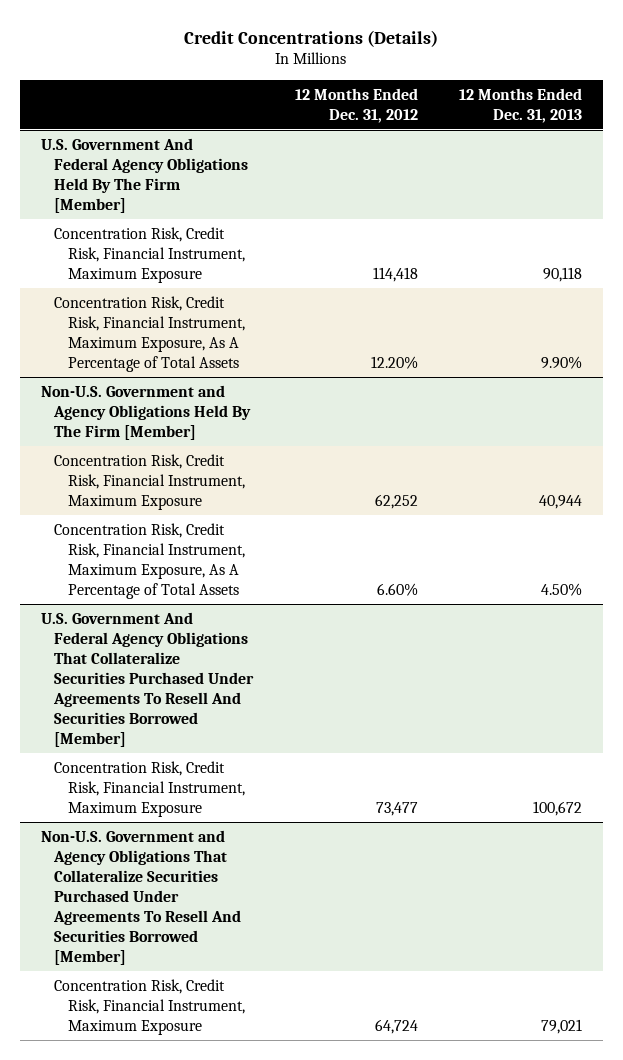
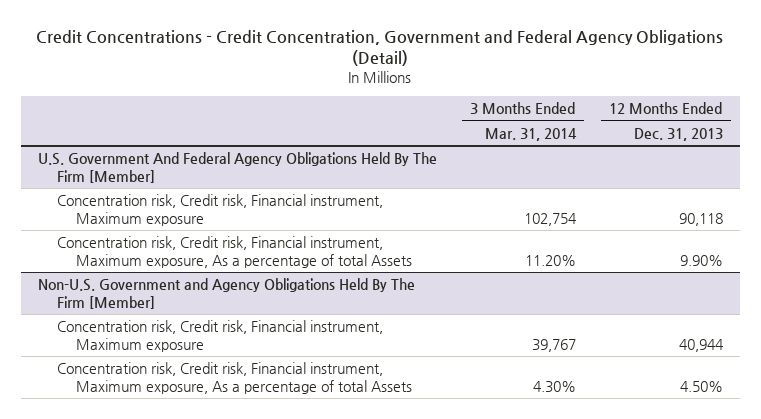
- Credit Concentrations (Details)
+ Credit Concentrations - Credit Concentration, Government and Federal Agency Obligations (Detail)
- | 12 Months Ended Dec. 31, 2012 | 12 Months Ended Dec. 31, 2013
+ | 3 Months Ended Mar. 31, 2014 | 12 Months Ended Dec. 31, 2013
@ U.S. Government And Federal Agency Obligations Held By The Firm [Member]
- Concentration Risk, Credit Risk, Financial Instrument, Maximum Exposure | 114,418 | 90,118
- Concentration Risk, Credit Risk, Financial Instrument, Maximum Exposure, As A Percentage of Total Assets | 12.20% | 9.90%
+ Concentration risk, Credit risk, Financial instrument, Maximum exposure | 102,754 | 90,118
+ Concentration risk, Credit risk, Financial instrument, Maximum exposure, As a percentage of total Assets | 11.20% | 9.90%
@ Non-U.S. Government and Agency Obligations Held By The Firm [Member]
- Concentration Risk, Credit Risk, Financial Instrument, Maximum Exposure | 62,252 | 40,944
- Concentration Risk, Credit Risk, Financial Instrument, Maximum Exposure, As A Percentage of Total Assets | 6.60% | 4.50%
- U.S. Government And Federal Agency Obligations That Collateralize Securities Purchased Under Agreements To Resell And Securities Borrowed [Member]
- Concentration Risk, Credit Risk, Financial Instrument, Maximum Exposure | 73,477 | 100,672
- Non-U.S. Government and Agency Obligations That Collateralize Securities Purchased Under Agreements To Resell And Securities Borrowed [Member]
- Concentration Risk, Credit Risk, Financial Instrument, Maximum Exposure | 64,724 | 79,021
@ Non-U.S. Government and Agency Obligations Held By The Firm [Member]
+ Concentration risk, Credit risk, Financial instrument, Maximum exposure | 39,767 | 40,944
+ Concentration risk, Credit risk, Financial instrument, Maximum exposure, As a percentage of total Assets | 4.30% | 4.50%

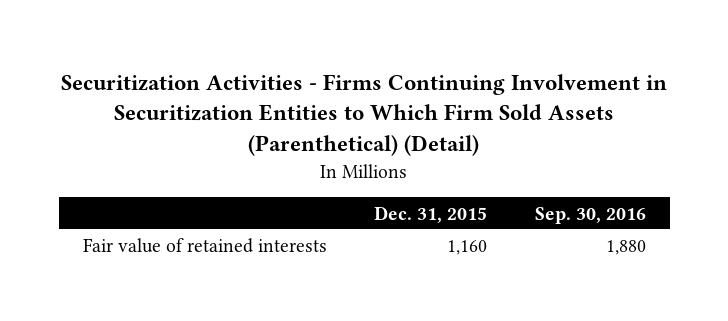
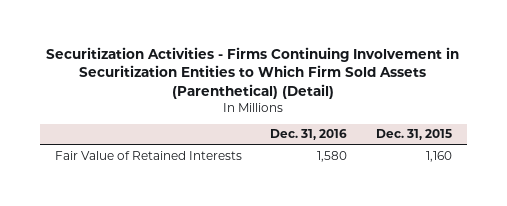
- | Dec. 31, 2015 | Sep. 30, 2016
+ | Dec. 31, 2016 | Dec. 31, 2015
- Fair value of retained interests | 1,160 | 1,880
+ Fair Value of Retained Interests | 1,580 | 1,160

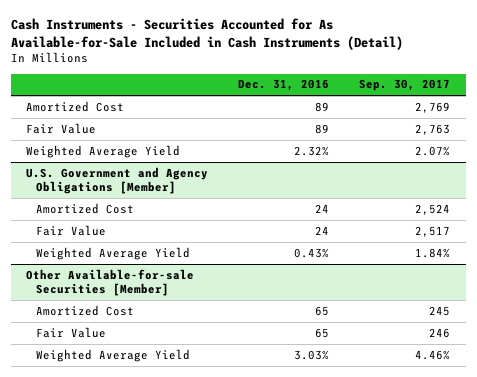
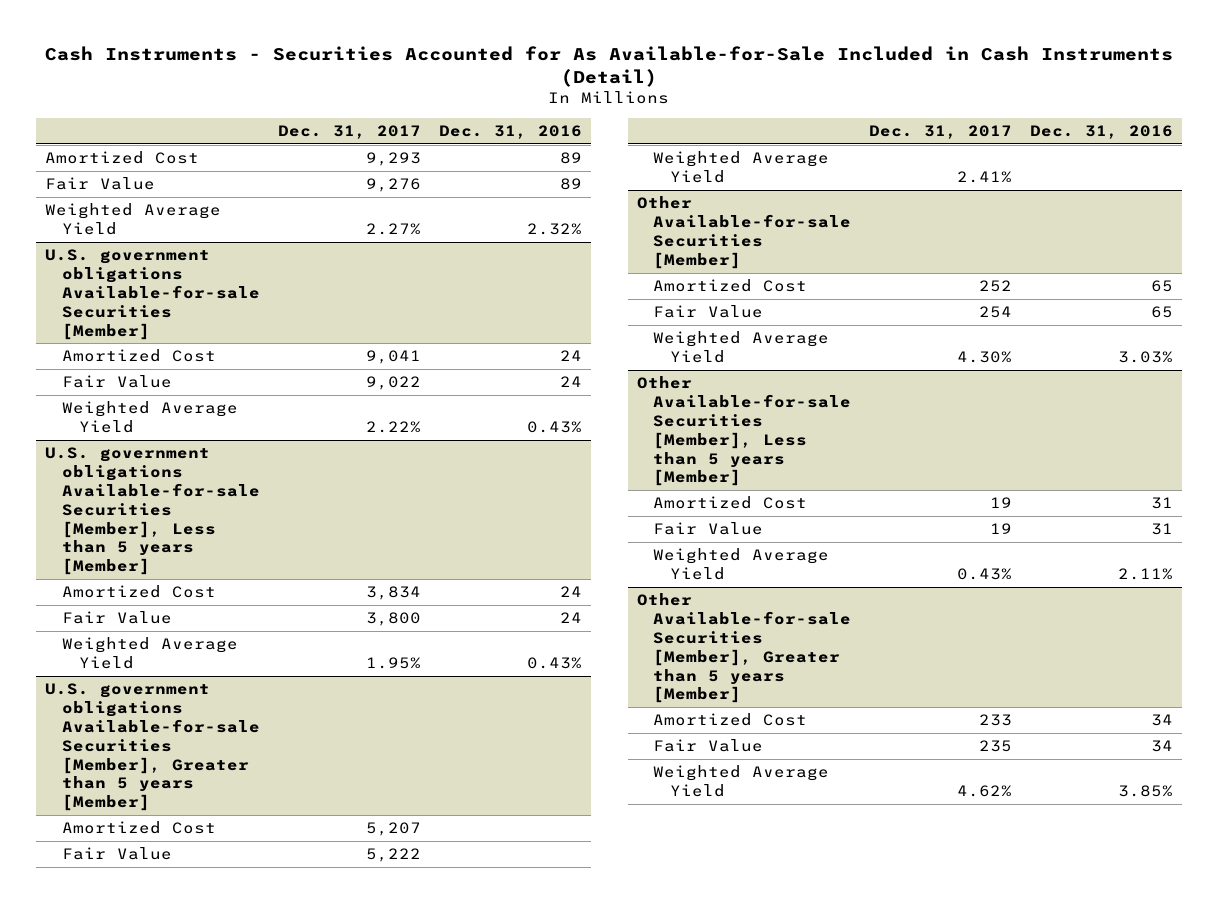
- | Dec. 31, 2016 | Sep. 30, 2017
+ | Dec. 31, 2017 | Dec. 31, 2016
- U.S. Government and Agency Obligations [Member]
+ U.S. government obligations Available-for-sale Securities [Member]
+ U.S. government obligations Available-for-sale Securities [Member], Less than 5 years [Member]
+ Amortized Cost | 3,834 | 24
+ Fair Value | 3,800 | 24
+ Weighted Average Yield | 1.95% | 0.43%
+ U.S. government obligations Available-for-sale Securities [Member], Greater than 5 years [Member]
+ Amortized Cost | 5,207 |
+ Fair Value | 5,222 |
+ Weighted Average Yield | 2.41% |
+ Other Available-for-sale Securities [Member], Less than 5 years [Member]
+ Amortized Cost | 19 | 31
+ Fair Value | 19 | 31
+ Weighted Average Yield | 0.43% | 2.11%
+ Other Available-for-sale Securities [Member], Greater than 5 years [Member]
+ Amortized Cost | 233 | 34
+ Fair Value | 235 | 34
+ Weighted Average Yield | 4.62% | 3.85%

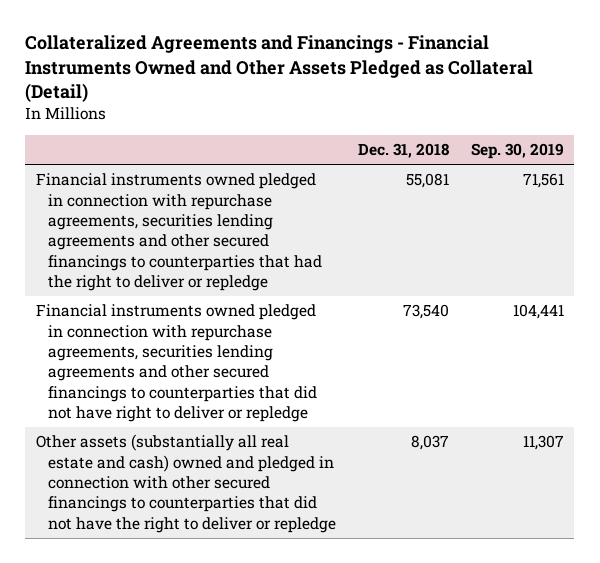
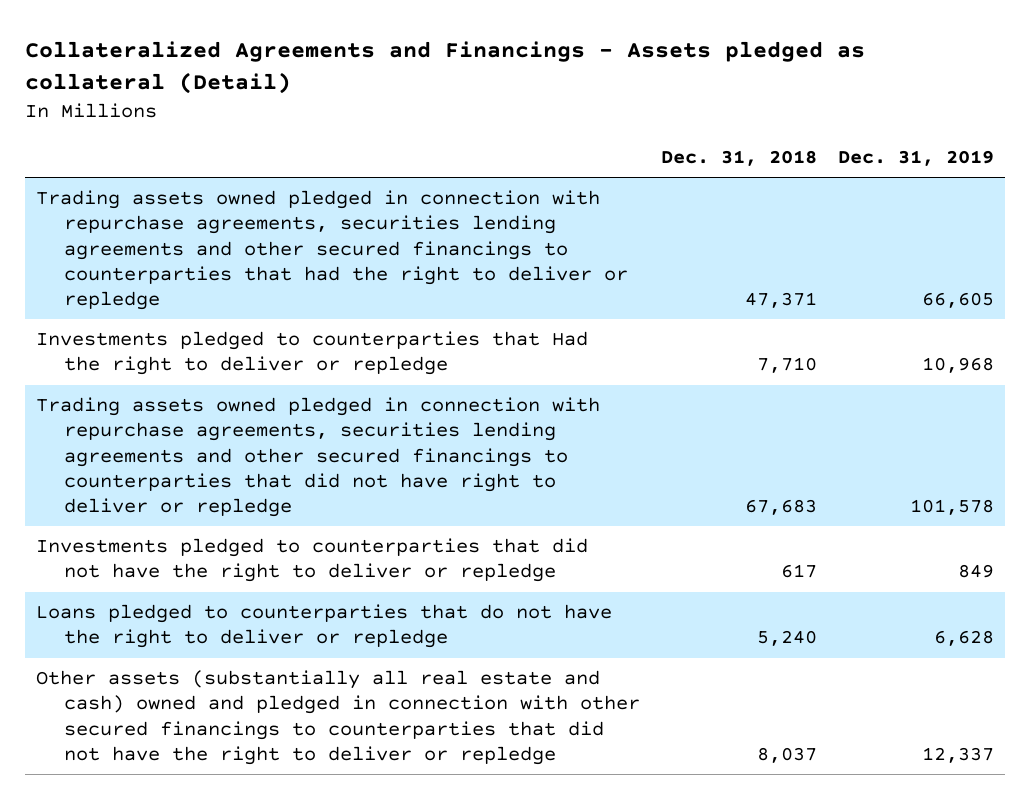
- Collateralized Agreements and Financings - Financial Instruments Owned and Other Assets Pledged as Collateral (Detail)
+ Collateralized Agreements and Financings - Assets pledged as collateral (Detail)
- | Dec. 31, 2018 | Sep. 30, 2019
+ | Dec. 31, 2018 | Dec. 31, 2019
- Financial instruments owned pledged in connection with repurchase agreements, securities lending agreements and other secured financings to counterparties that had the right to deliver or repledge | 55,081 | 71,561
- Financial instruments owned pledged in connection with repurchase agreements, securities lending agreements and other secured financings to counterparties that did not have right to deliver or repledge | 73,540 | 104,441
+ Trading assets owned pledged in connection with repurchase agreements, securities lending agreements and other secured financings to counterparties that had the right to deliver or repledge | 47,371 | 66,605
+ Investments pledged to counterparties that Had the right to deliver or repledge | 7,710 | 10,968
+ Trading assets owned pledged in connection with repurchase agreements, securities lending agreements and other secured financings to counterparties that did not have right to deliver or repledge | 67,683 | 101,578
+ Investments pledged to counterparties that did not have the right to deliver or repledge | 617 | 849
+ Loans pledged to counterparties that do not have the right to deliver or repledge | 5,240 | 6,628

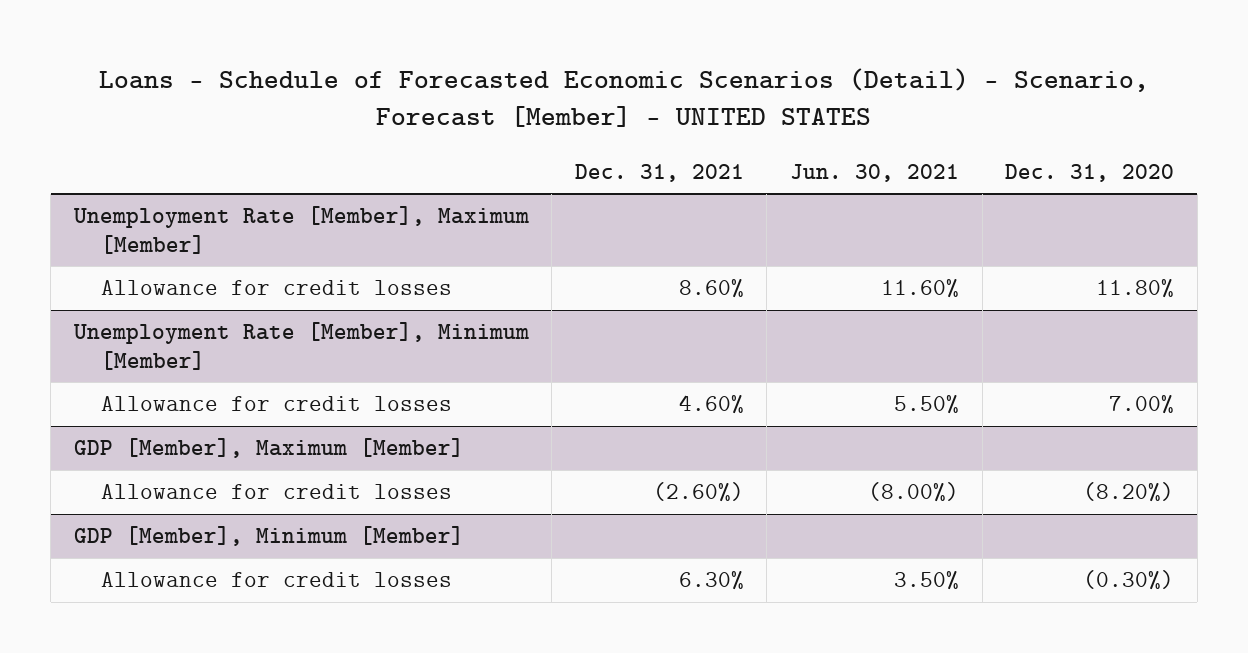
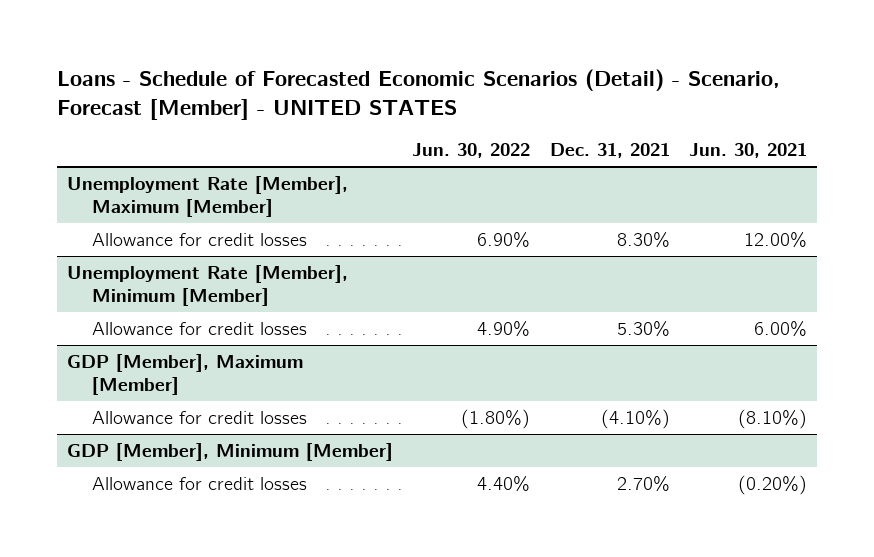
- | Dec. 31, 2021 | Jun. 30, 2021 | Dec. 31, 2020
+ | Jun. 30, 2022 | Dec. 31, 2021 | Jun. 30, 2021
@ Unemployment Rate [Member], Maximum [Member]
- Allowance for credit losses | 8.60% | 11.60% | 11.80%
+ Allowance for credit losses | 6.90% | 8.30% | 12.00%
@ Unemployment Rate [Member], Minimum [Member]
- Allowance for credit losses | 4.60% | 5.50% | 7.00%
+ Allowance for credit losses | 4.90% | 5.30% | 6.00%
@ GDP [Member], Maximum [Member]
- Allowance for credit losses | (2.60%) | (8.00%) | (8.20%)
+ Allowance for credit losses | (1.80%) | (4.10%) | (8.10%)
@ GDP [Member], Minimum [Member]
- Allowance for credit losses | 6.30% | 3.50% | (0.30%)
+ Allowance for credit losses | 4.40% | 2.70% | (0.20%)

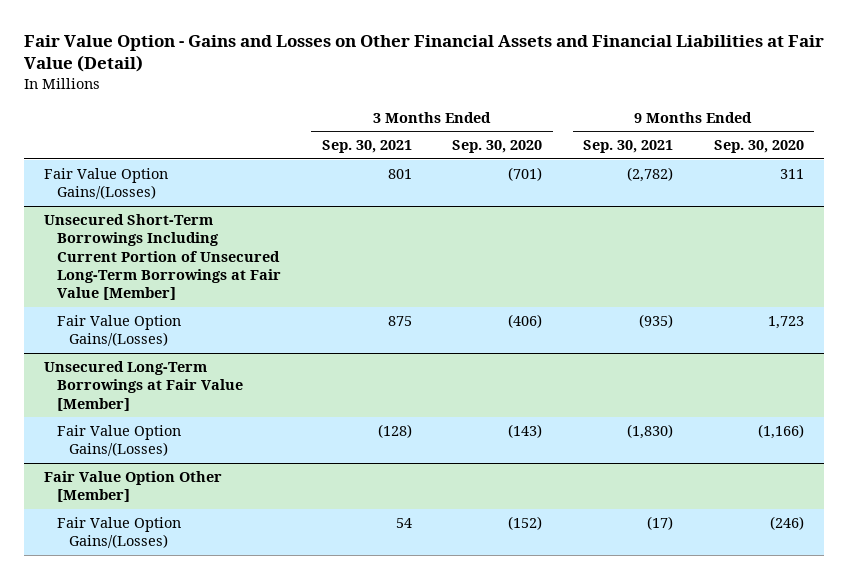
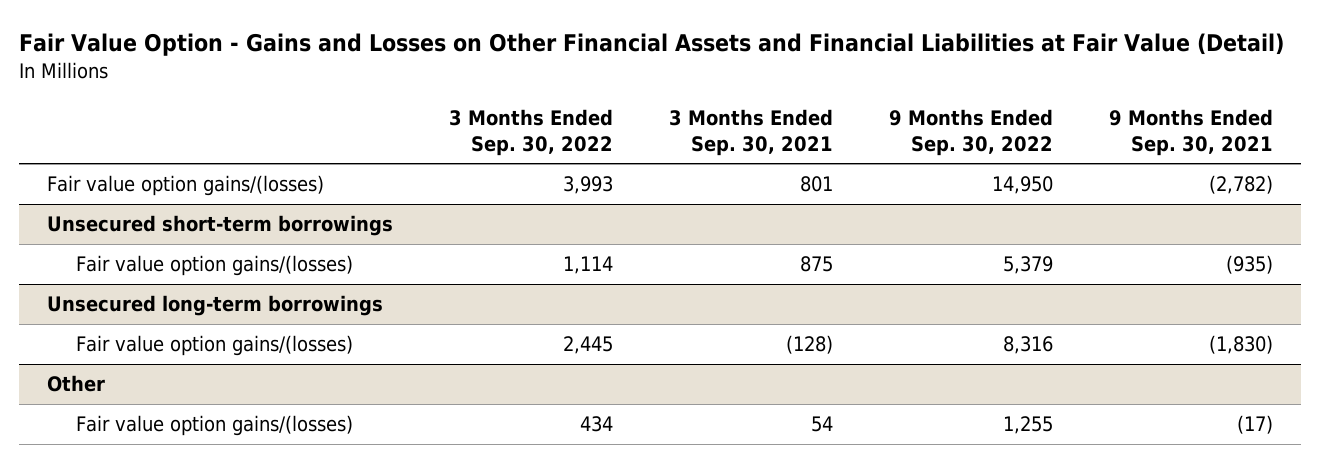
- | 3 Months Ended Sep. 30, 2021 | 3 Months Ended Sep. 30, 2020 | 9 Months Ended Sep. 30, 2021 | 9 Months Ended Sep. 30, 2020
+ | 3 Months Ended Sep. 30, 2022 | 3 Months Ended Sep. 30, 2021 | 9 Months Ended Sep. 30, 2022 | 9 Months Ended Sep. 30, 2021
- Fair Value Option Gains/(Losses) | 801 | (701) | (2,782) | 311
- Unsecured Short-Term Borrowings Including Current Portion of Unsecured Long-Term Borrowings at Fair Value [Member]
- Fair Value Option Gains/(Losses) | 875 | (406) | (935) | 1,723
- Unsecured Long-Term Borrowings at Fair Value [Member]
- Fair Value Option Gains/(Losses) | (128) | (143) | (1,830) | (1,166)
- Fair Value Option Other [Member]
- Fair Value Option Gains/(Losses) | 54 | (152) | (17) | (246)
+ Fair value option gains/(losses) | 3,993 | 801 | 14,950 | (2,782)
+ Unsecured short-term borrowings
+ Fair value option gains/(losses) | 1,114 | 875 | 5,379 | (935)
+ Unsecured long-term borrowings
+ Fair value option gains/(losses) | 2,445 | (128) | 8,316 | (1,830)
+ Other
+ Fair value option gains/(losses) | 434 | 54 | 1,255 | (17)

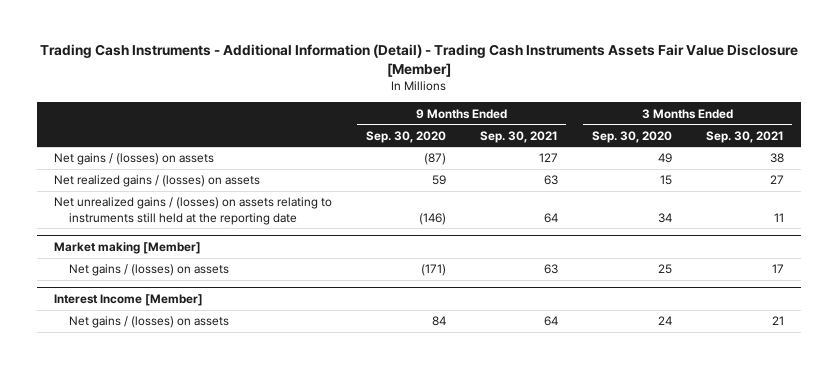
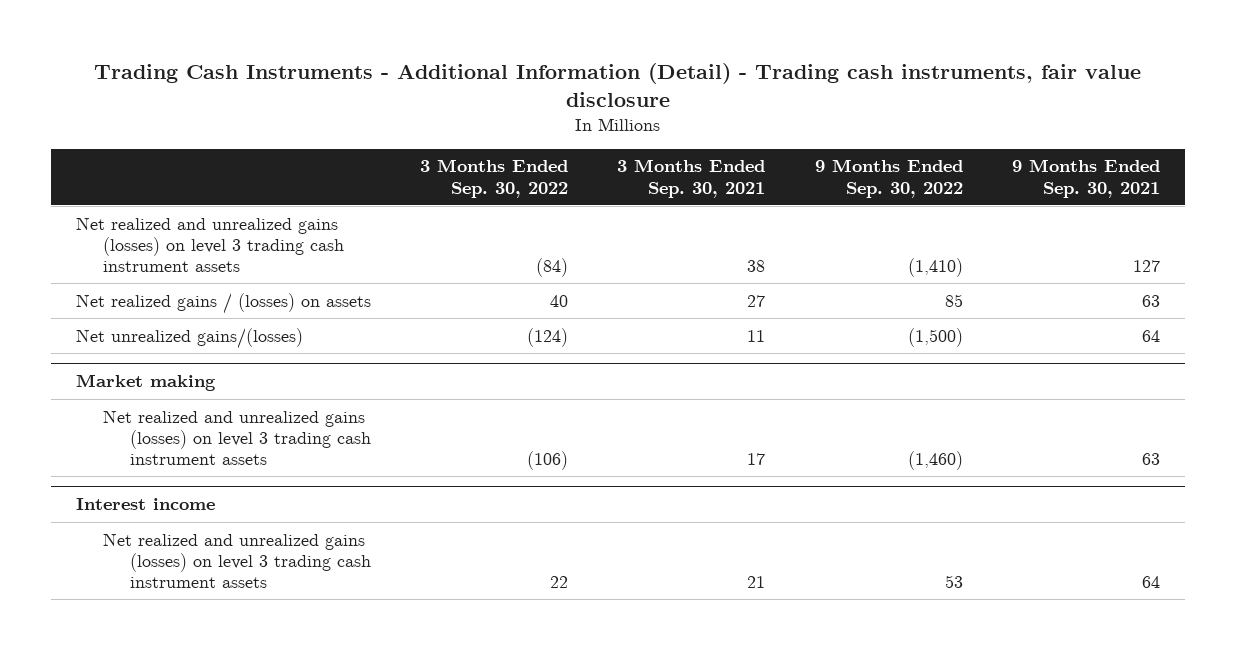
- Trading Cash Instruments - Additional Information (Detail) - Trading Cash Instruments Assets Fair Value Disclosure [Member]
+ Trading Cash Instruments - Additional Information (Detail) - Trading cash instruments, fair value disclosure
- | 9 Months Ended Sep. 30, 2020 | 9 Months Ended Sep. 30, 2021 | 3 Months Ended Sep. 30, 2020 | 3 Months Ended Sep. 30, 2021
+ | 3 Months Ended Sep. 30, 2022 | 3 Months Ended Sep. 30, 2021 | 9 Months Ended Sep. 30, 2022 | 9 Months Ended Sep. 30, 2021
- Net gains / (losses) on assets | (87) | 127 | 49 | 38
+ Net realized and unrealized gains (losses) on level 3 trading cash instrument assets | (84) | 38 | (1,410) | 127
- Net unrealized gains / (losses) on assets relating to instruments still held at the reporting date | (146) | 64 | 34 | 11
- Market making [Member]
- Net gains / (losses) on assets | (171) | 63 | 25 | 17
- Interest Income [Member]
- Net gains / (losses) on assets | 84 | 64 | 24 | 21
+ Net unrealized gains/(losses) | (124) | 11 | (1,500) | 64
+ Market making
+ Net realized and unrealized gains (losses) on level 3 trading cash instrument assets | (106) | 17 | (1,460) | 63
+ Interest income
+ Net realized and unrealized gains (losses) on level 3 trading cash instrument assets | 22 | 21 | 53 | 64

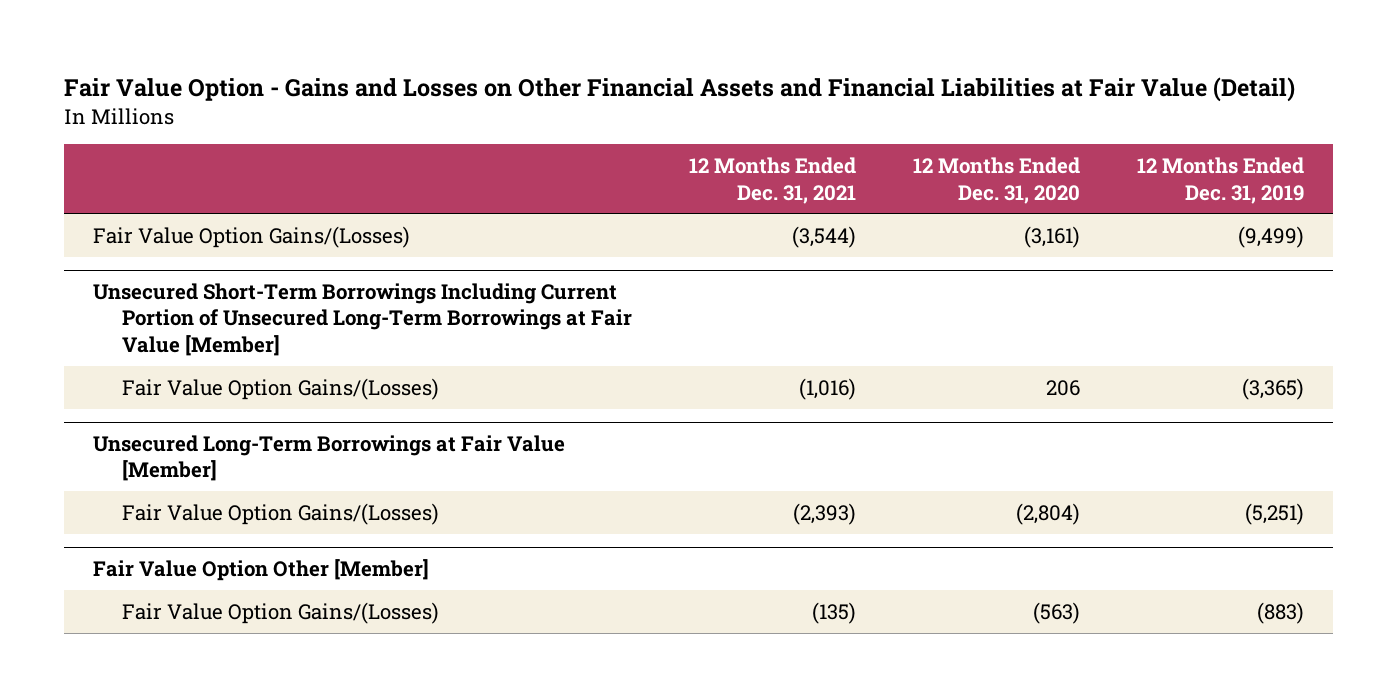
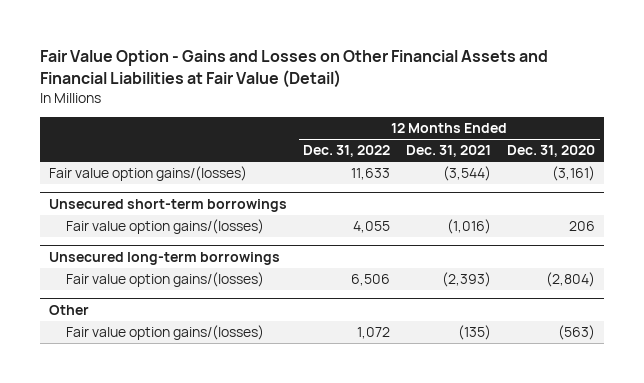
- | 12 Months Ended Dec. 31, 2021 | 12 Months Ended Dec. 31, 2020 | 12 Months Ended Dec. 31, 2019
+ | 12 Months Ended Dec. 31, 2022 | 12 Months Ended Dec. 31, 2021 | 12 Months Ended Dec. 31, 2020
- Fair Value Option Gains/(Losses) | (3,544) | (3,161) | (9,499)
- Unsecured Short-Term Borrowings Including Current Portion of Unsecured Long-Term Borrowings at Fair Value [Member]
- Fair Value Option Gains/(Losses) | (1,016) | 206 | (3,365)
- Unsecured Long-Term Borrowings at Fair Value [Member]
- Fair Value Option Gains/(Losses) | (2,393) | (2,804) | (5,251)
- Fair Value Option Other [Member]
- Fair Value Option Gains/(Losses) | (135) | (563) | (883)
+ Fair value option gains/(losses) | 11,633 | (3,544) | (3,161)
+ Unsecured short-term borrowings
+ Fair value option gains/(losses) | 4,055 | (1,016) | 206
+ Unsecured long-term borrowings
+ Fair value option gains/(losses) | 6,506 | (2,393) | (2,804)
+ Other
+ Fair value option gains/(losses) | 1,072 | (135) | (563)

